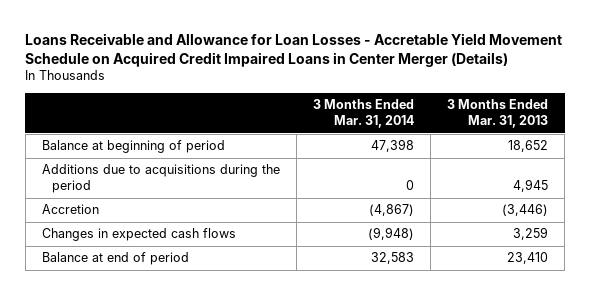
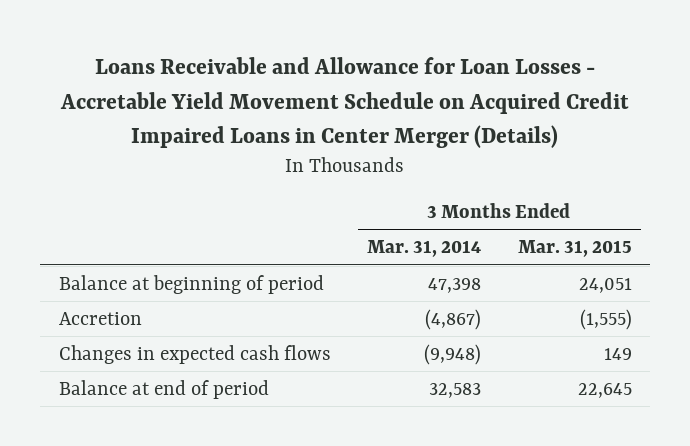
- | 3 Months Ended Mar. 31, 2014 | 3 Months Ended Mar. 31, 2013
+ | 3 Months Ended Mar. 31, 2014 | 3 Months Ended Mar. 31, 2015
- Additions due to acquisitions during the period | 0 | 4,945

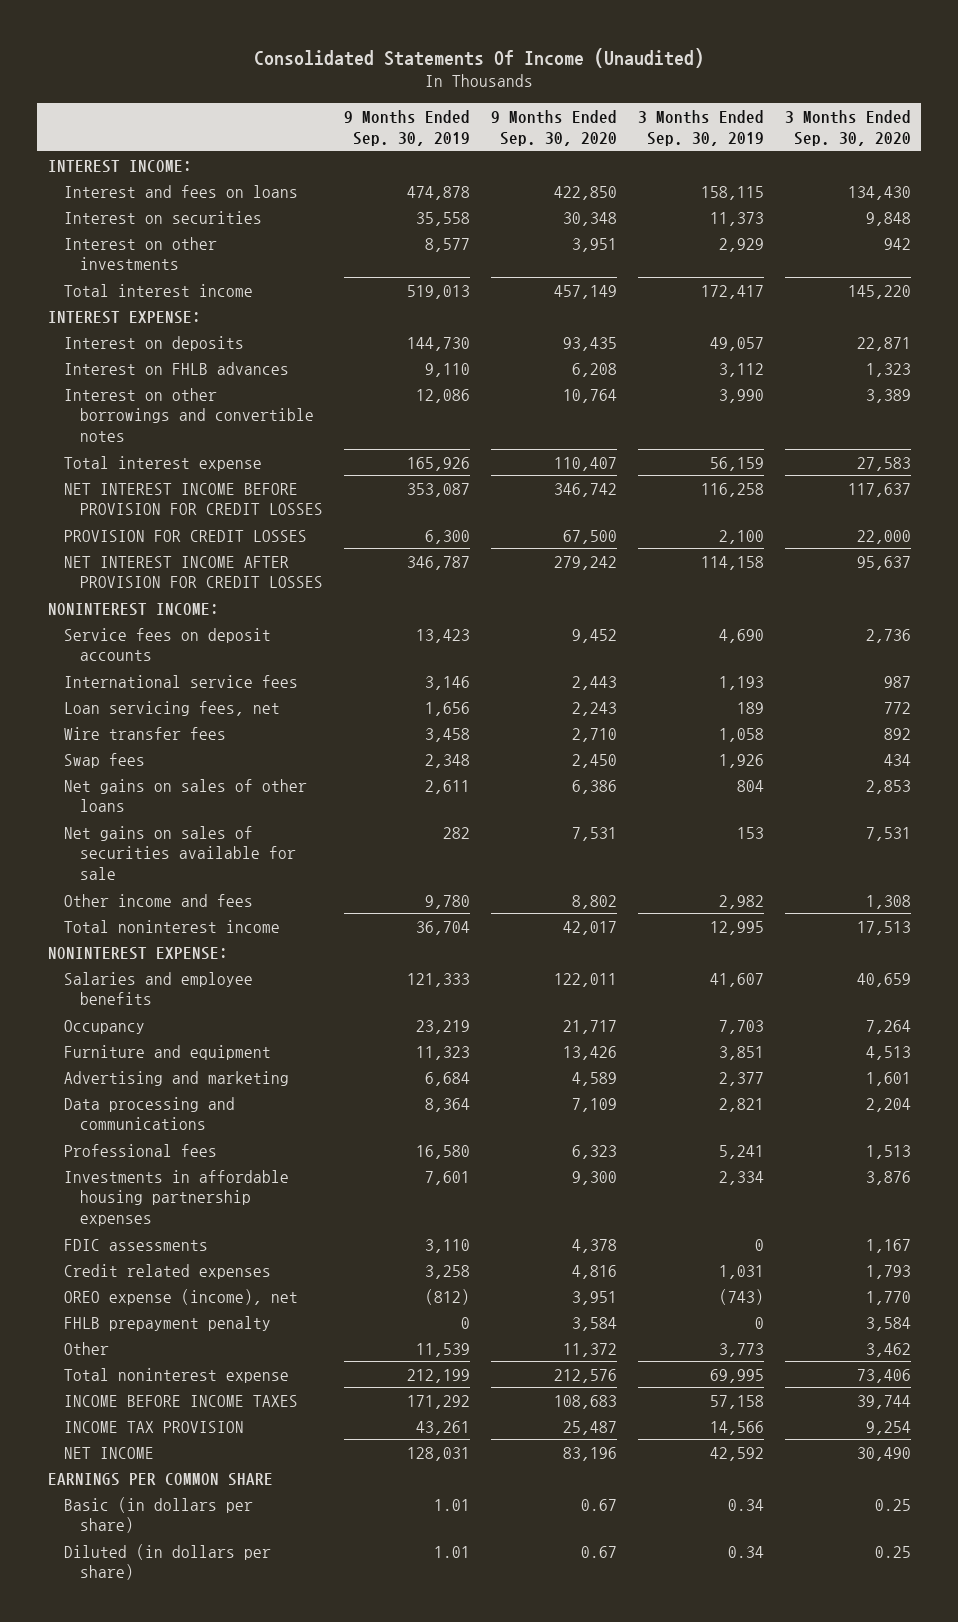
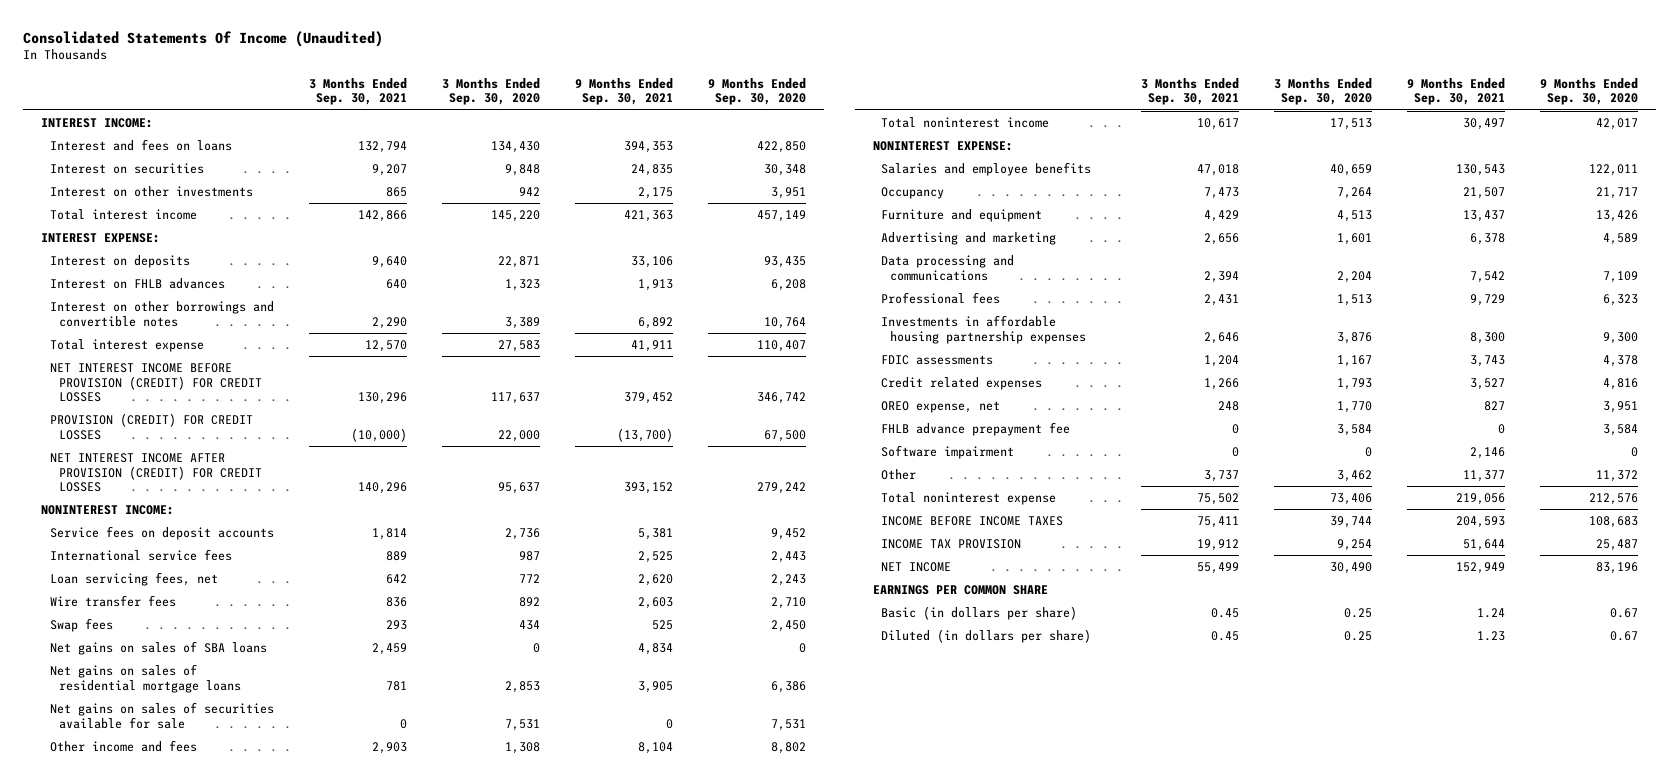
- | 9 Months Ended Sep. 30, 2019 | 9 Months Ended Sep. 30, 2020 | 3 Months Ended Sep. 30, 2019 | 3 Months Ended Sep. 30, 2020
+ | 3 Months Ended Sep. 30, 2021 | 3 Months Ended Sep. 30, 2020 | 9 Months Ended Sep. 30, 2021 | 9 Months Ended Sep. 30, 2020
- NET INTEREST INCOME BEFORE PROVISION FOR CREDIT LOSSES | 353,087 | 346,742 | 116,258 | 117,637
- PROVISION FOR CREDIT LOSSES | 6,300 | 67,500 | 2,100 | 22,000
- NET INTEREST INCOME AFTER PROVISION FOR CREDIT LOSSES | 346,787 | 279,242 | 114,158 | 95,637
+ NET INTEREST INCOME BEFORE PROVISION (CREDIT) FOR CREDIT LOSSES | 130,296 | 117,637 | 379,452 | 346,742
+ PROVISION (CREDIT) FOR CREDIT LOSSES | (10,000) | 22,000 | (13,700) | 67,500
+ NET INTEREST INCOME AFTER PROVISION (CREDIT) FOR CREDIT LOSSES | 140,296 | 95,637 | 393,152 | 279,242
- Net gains on sales of other loans | 2,611 | 6,386 | 804 | 2,853
+ Net gains on sales of SBA loans | 2,459 | 0 | 4,834 | 0
+ Net gains on sales of residential mortgage loans | 781 | 2,853 | 3,905 | 6,386
- OREO expense (income), net | (812) | 3,951 | (743) | 1,770
- FHLB prepayment penalty | 0 | 3,584 | 0 | 3,584
+ OREO expense, net | 248 | 1,770 | 827 | 3,951
+ FHLB advance prepayment fee | 0 | 3,584 | 0 | 3,584
+ Software impairment | 0 | 0 | 2,146 | 0

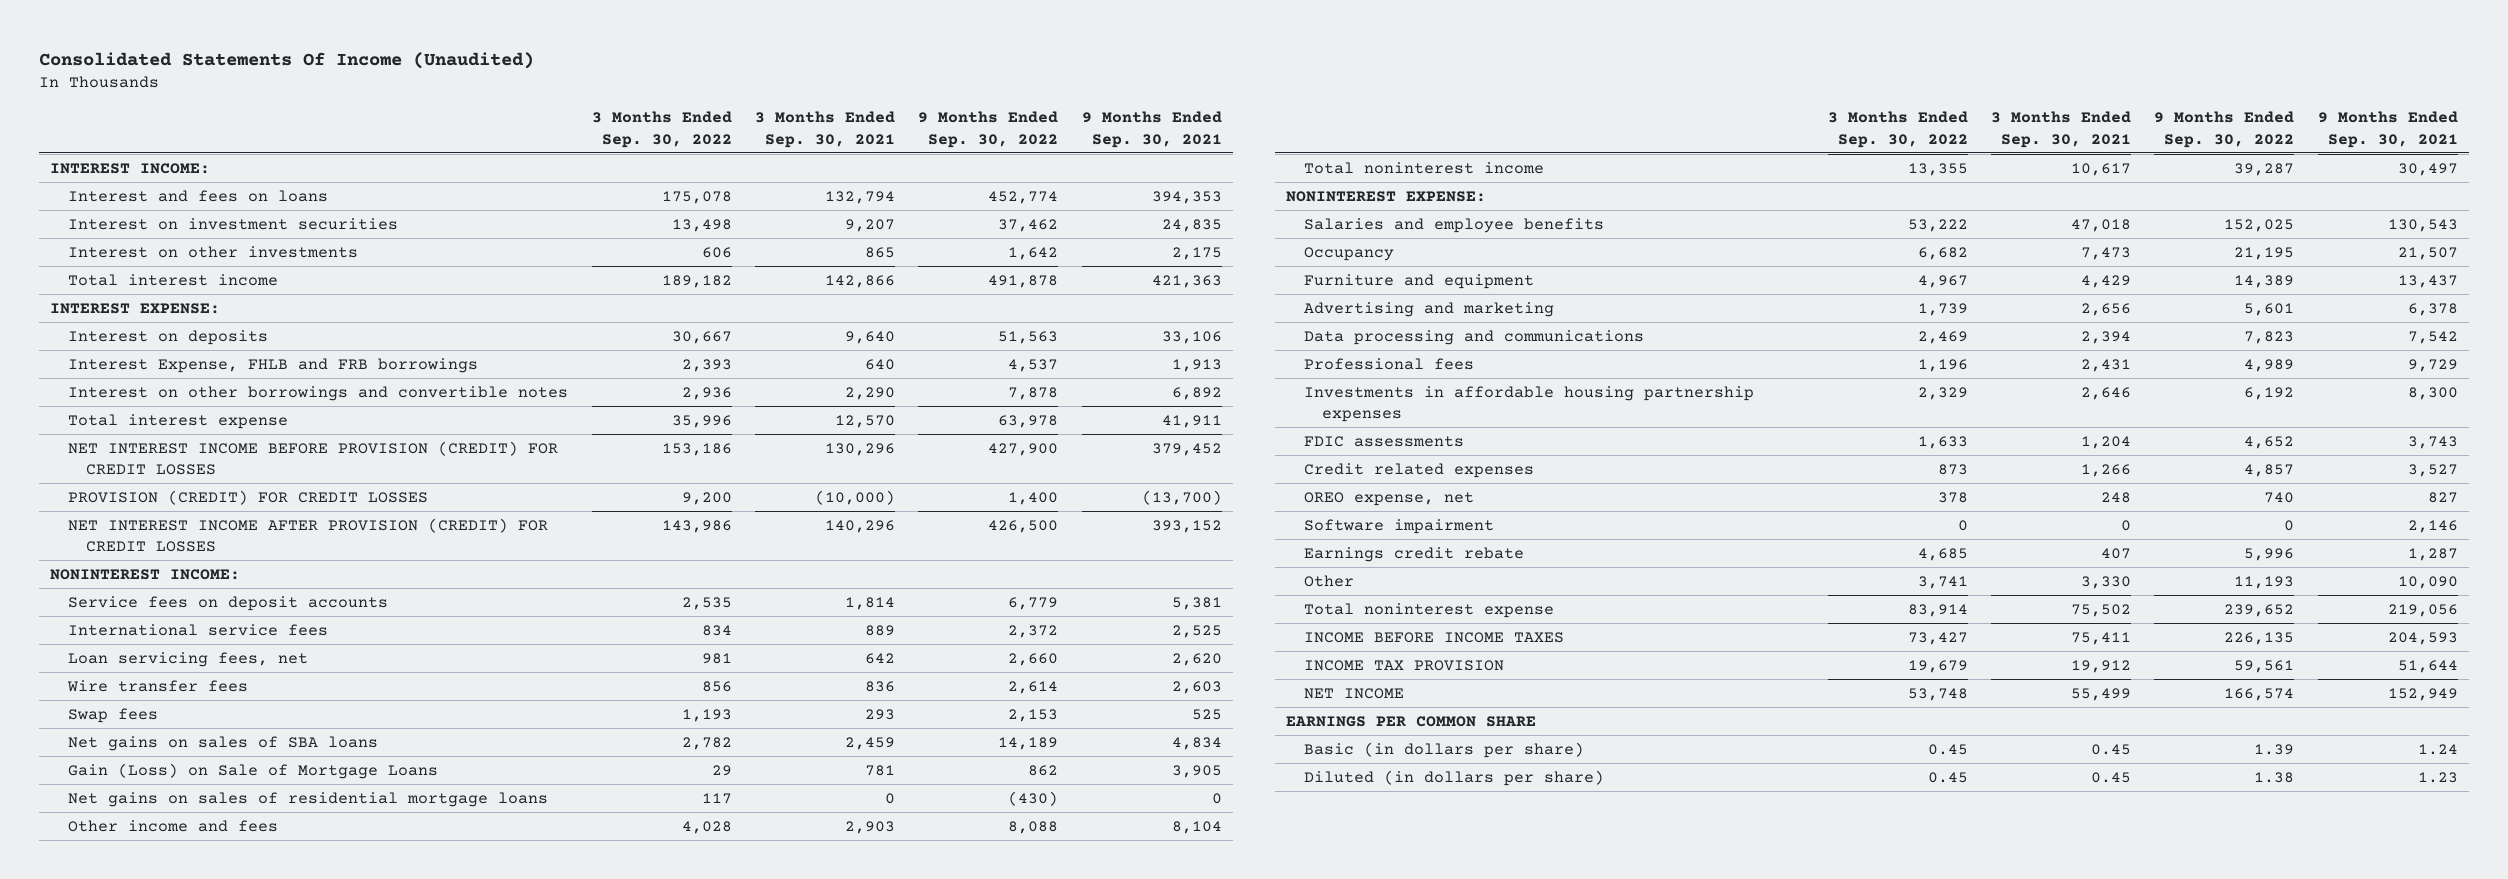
- | 3 Months Ended Sep. 30, 2021 | 3 Months Ended Sep. 30, 2020 | 9 Months Ended Sep. 30, 2021 | 9 Months Ended Sep. 30, 2020
+ | 3 Months Ended Sep. 30, 2022 | 3 Months Ended Sep. 30, 2021 | 9 Months Ended Sep. 30, 2022 | 9 Months Ended Sep. 30, 2021
- Interest on securities | 9,207 | 9,848 | 24,835 | 30,348
+ Interest on investment securities | 13,498 | 9,207 | 37,462 | 24,835
- Interest on FHLB advances | 640 | 1,323 | 1,913 | 6,208
+ Interest Expense, FHLB and FRB borrowings | 2,393 | 640 | 4,537 | 1,913
- Net gains on sales of residential mortgage loans | 781 | 2,853 | 3,905 | 6,386
- Net gains on sales of securities available for sale | 0 | 7,531 | 0 | 7,531
+ Gain (Loss) on Sale of Mortgage Loans | 29 | 781 | 862 | 3,905
+ Net gains on sales of residential mortgage loans | 117 | 0 | (430) | 0
- FHLB advance prepayment fee | 0 | 3,584 | 0 | 3,584
- Other | 3,737 | 3,462 | 11,377 | 11,372
+ Earnings credit rebate | 4,685 | 407 | 5,996 | 1,287
+ Other | 3,741 | 3,330 | 11,193 | 10,090

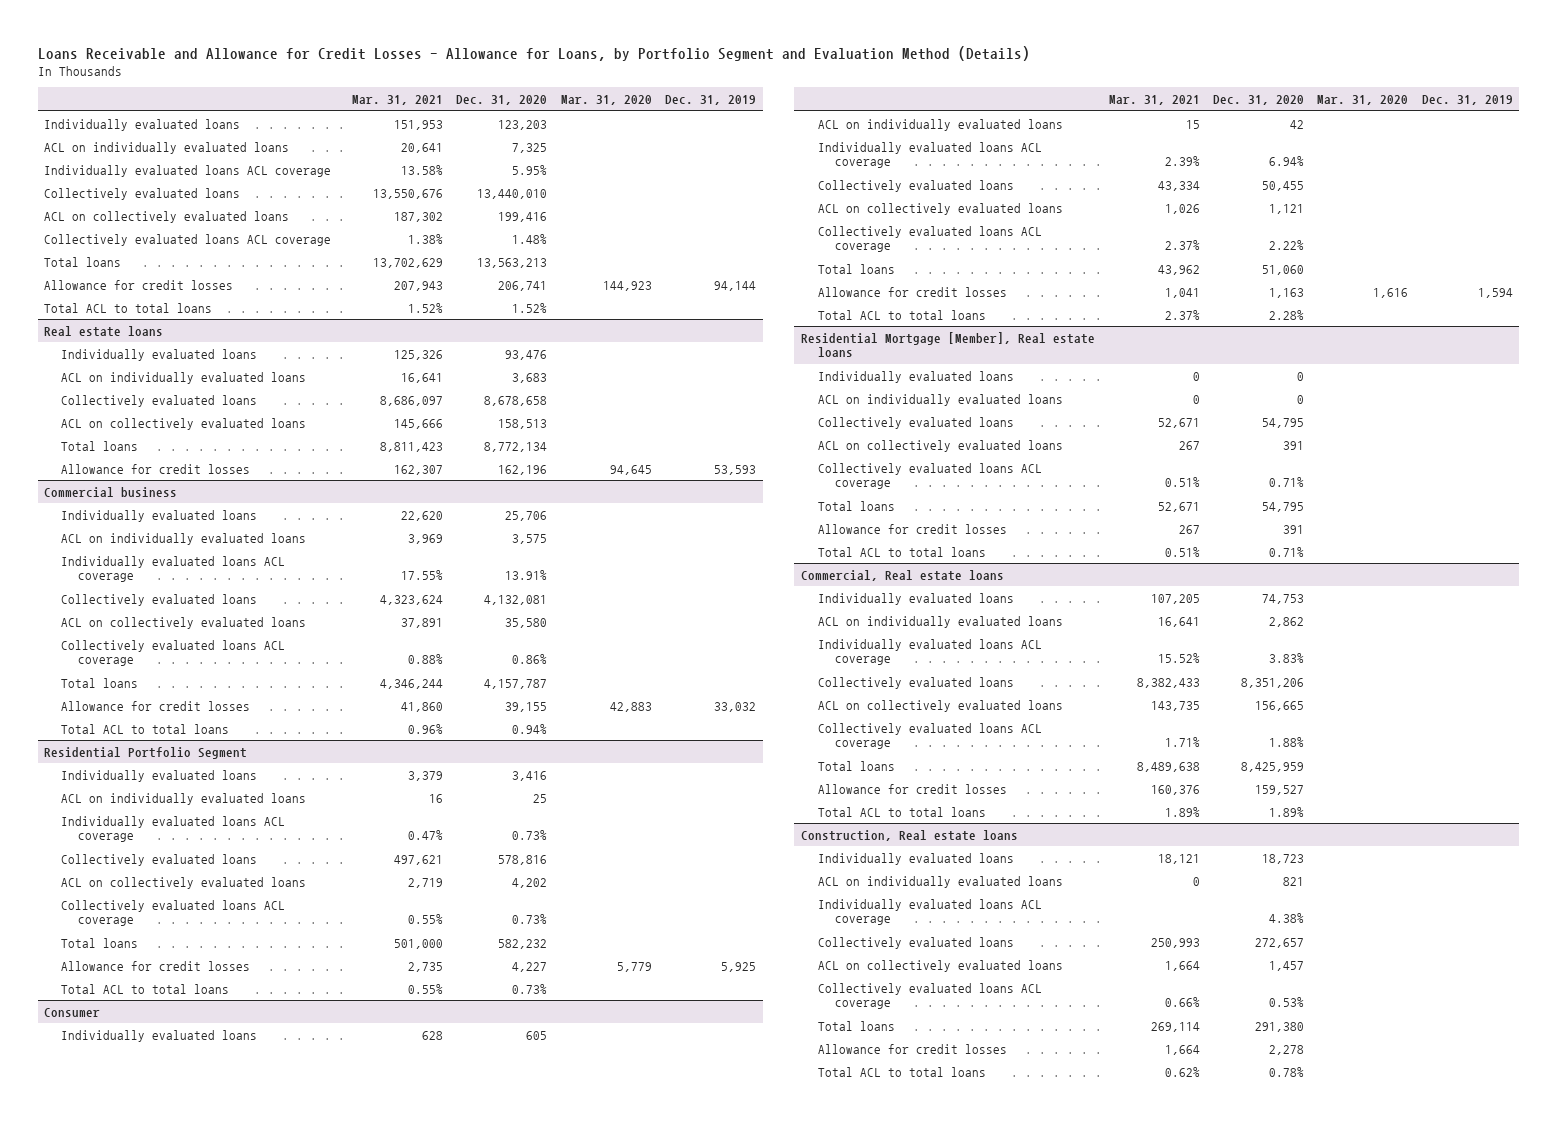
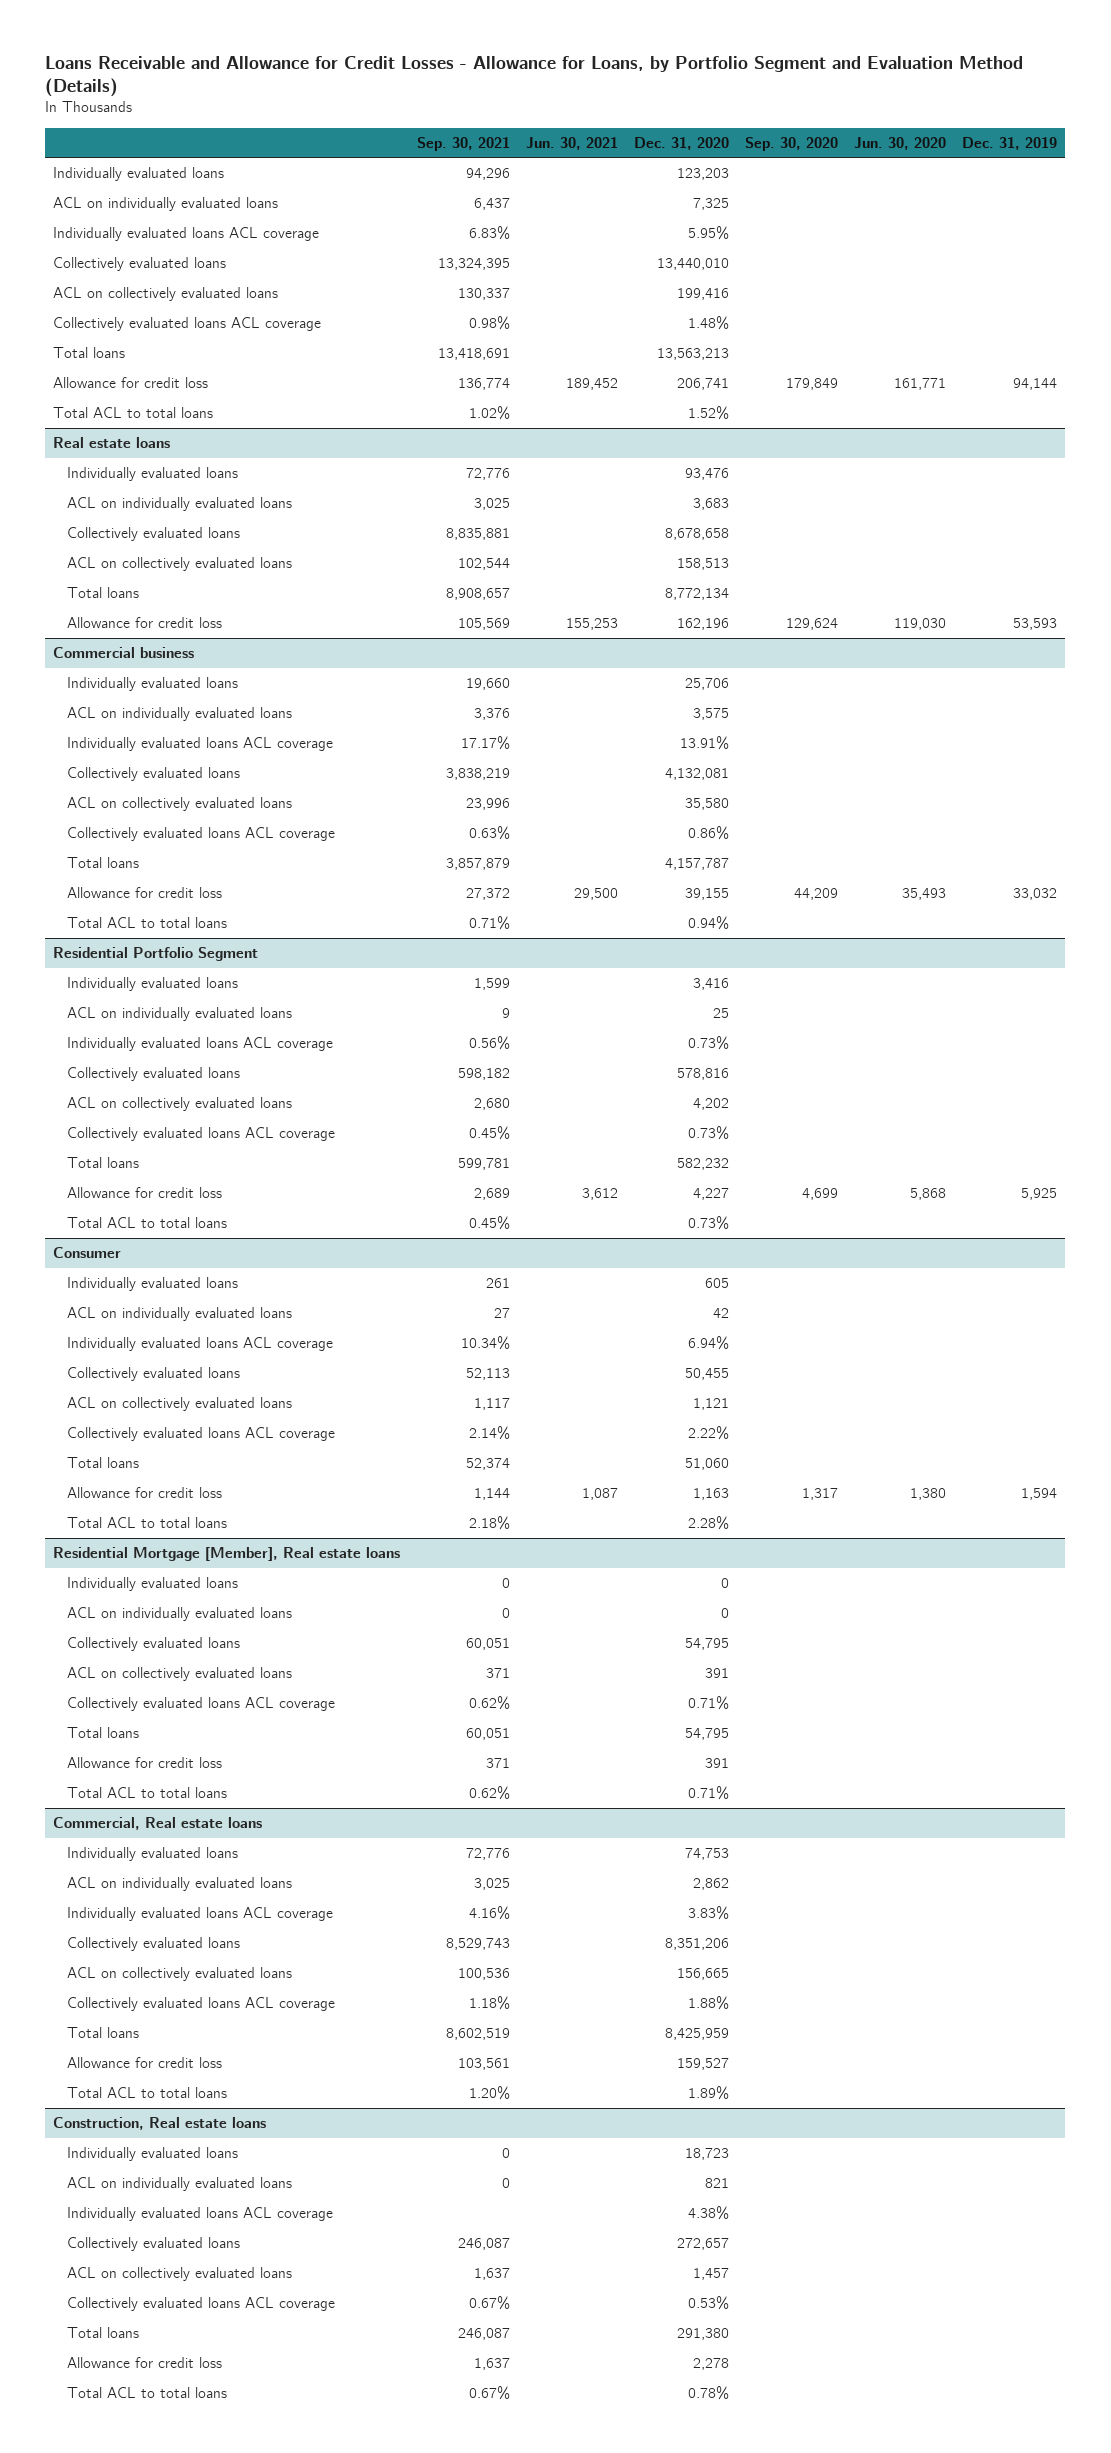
- | Mar. 31, 2021 | Dec. 31, 2020 | Mar. 31, 2020 | Dec. 31, 2019
+ | Sep. 30, 2021 | Jun. 30, 2021 | Dec. 31, 2020 | Sep. 30, 2020 | Jun. 30, 2020 | Dec. 31, 2019
- Allowance for credit losses | 207,943 | 206,741 | 144,923 | 94,144
+ Allowance for credit loss | 136,774 | 189,452 | 206,741 | 179,849 | 161,771 | 94,144
@ Real estate loans
- Allowance for credit losses | 162,307 | 162,196 | 94,645 | 53,593
+ Allowance for credit loss | 105,569 | 155,253 | 162,196 | 129,624 | 119,030 | 53,593
@ Commercial business
- Allowance for credit losses | 41,860 | 39,155 | 42,883 | 33,032
+ Allowance for credit loss | 27,372 | 29,500 | 39,155 | 44,209 | 35,493 | 33,032
@ Residential Portfolio Segment
- Allowance for credit losses | 2,735 | 4,227 | 5,779 | 5,925
+ Allowance for credit loss | 2,689 | 3,612 | 4,227 | 4,699 | 5,868 | 5,925
@ Consumer
- Allowance for credit losses | 1,041 | 1,163 | 1,616 | 1,594
+ Allowance for credit loss | 1,144 | 1,087 | 1,163 | 1,317 | 1,380 | 1,594
@ Residential Mortgage [Member], Real estate loans
- Allowance for credit losses | 267 | 391 | |
+ Allowance for credit loss | 371 | | 391 | | |
@ Commercial, Real estate loans
- Allowance for credit losses | 160,376 | 159,527 | |
+ Allowance for credit loss | 103,561 | | 159,527 | | |
@ Construction, Real estate loans
- Allowance for credit losses | 1,664 | 2,278 | |
+ Allowance for credit loss | 1,637 | | 2,278 | | |

